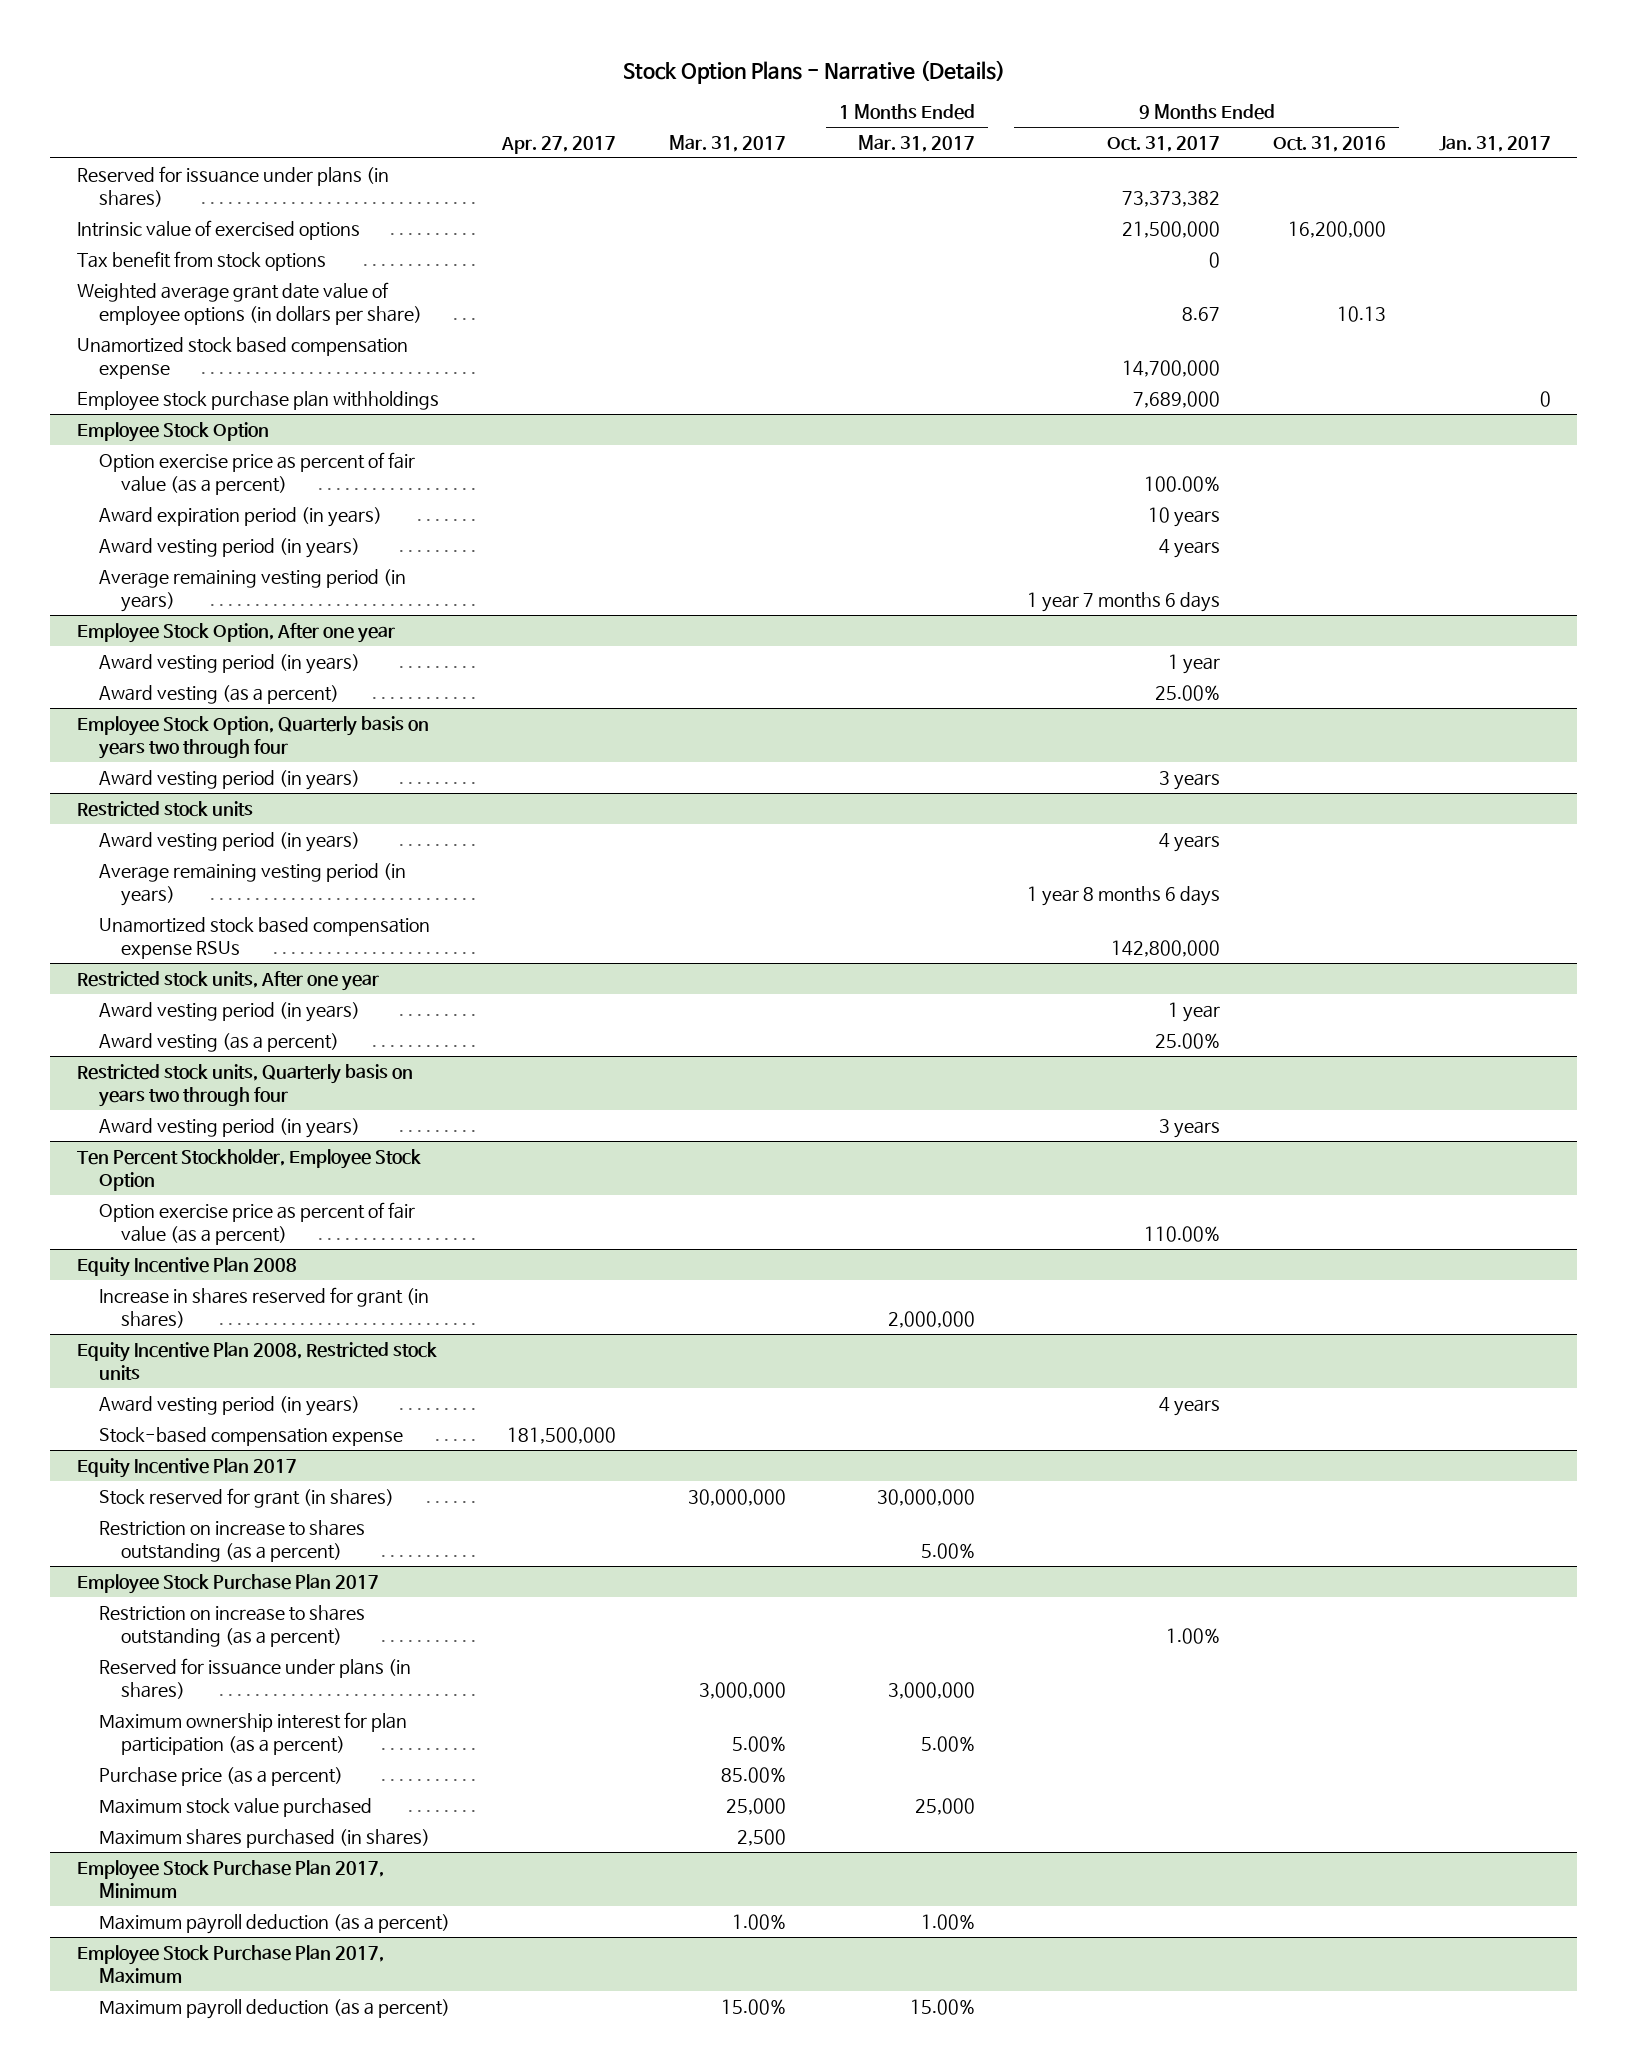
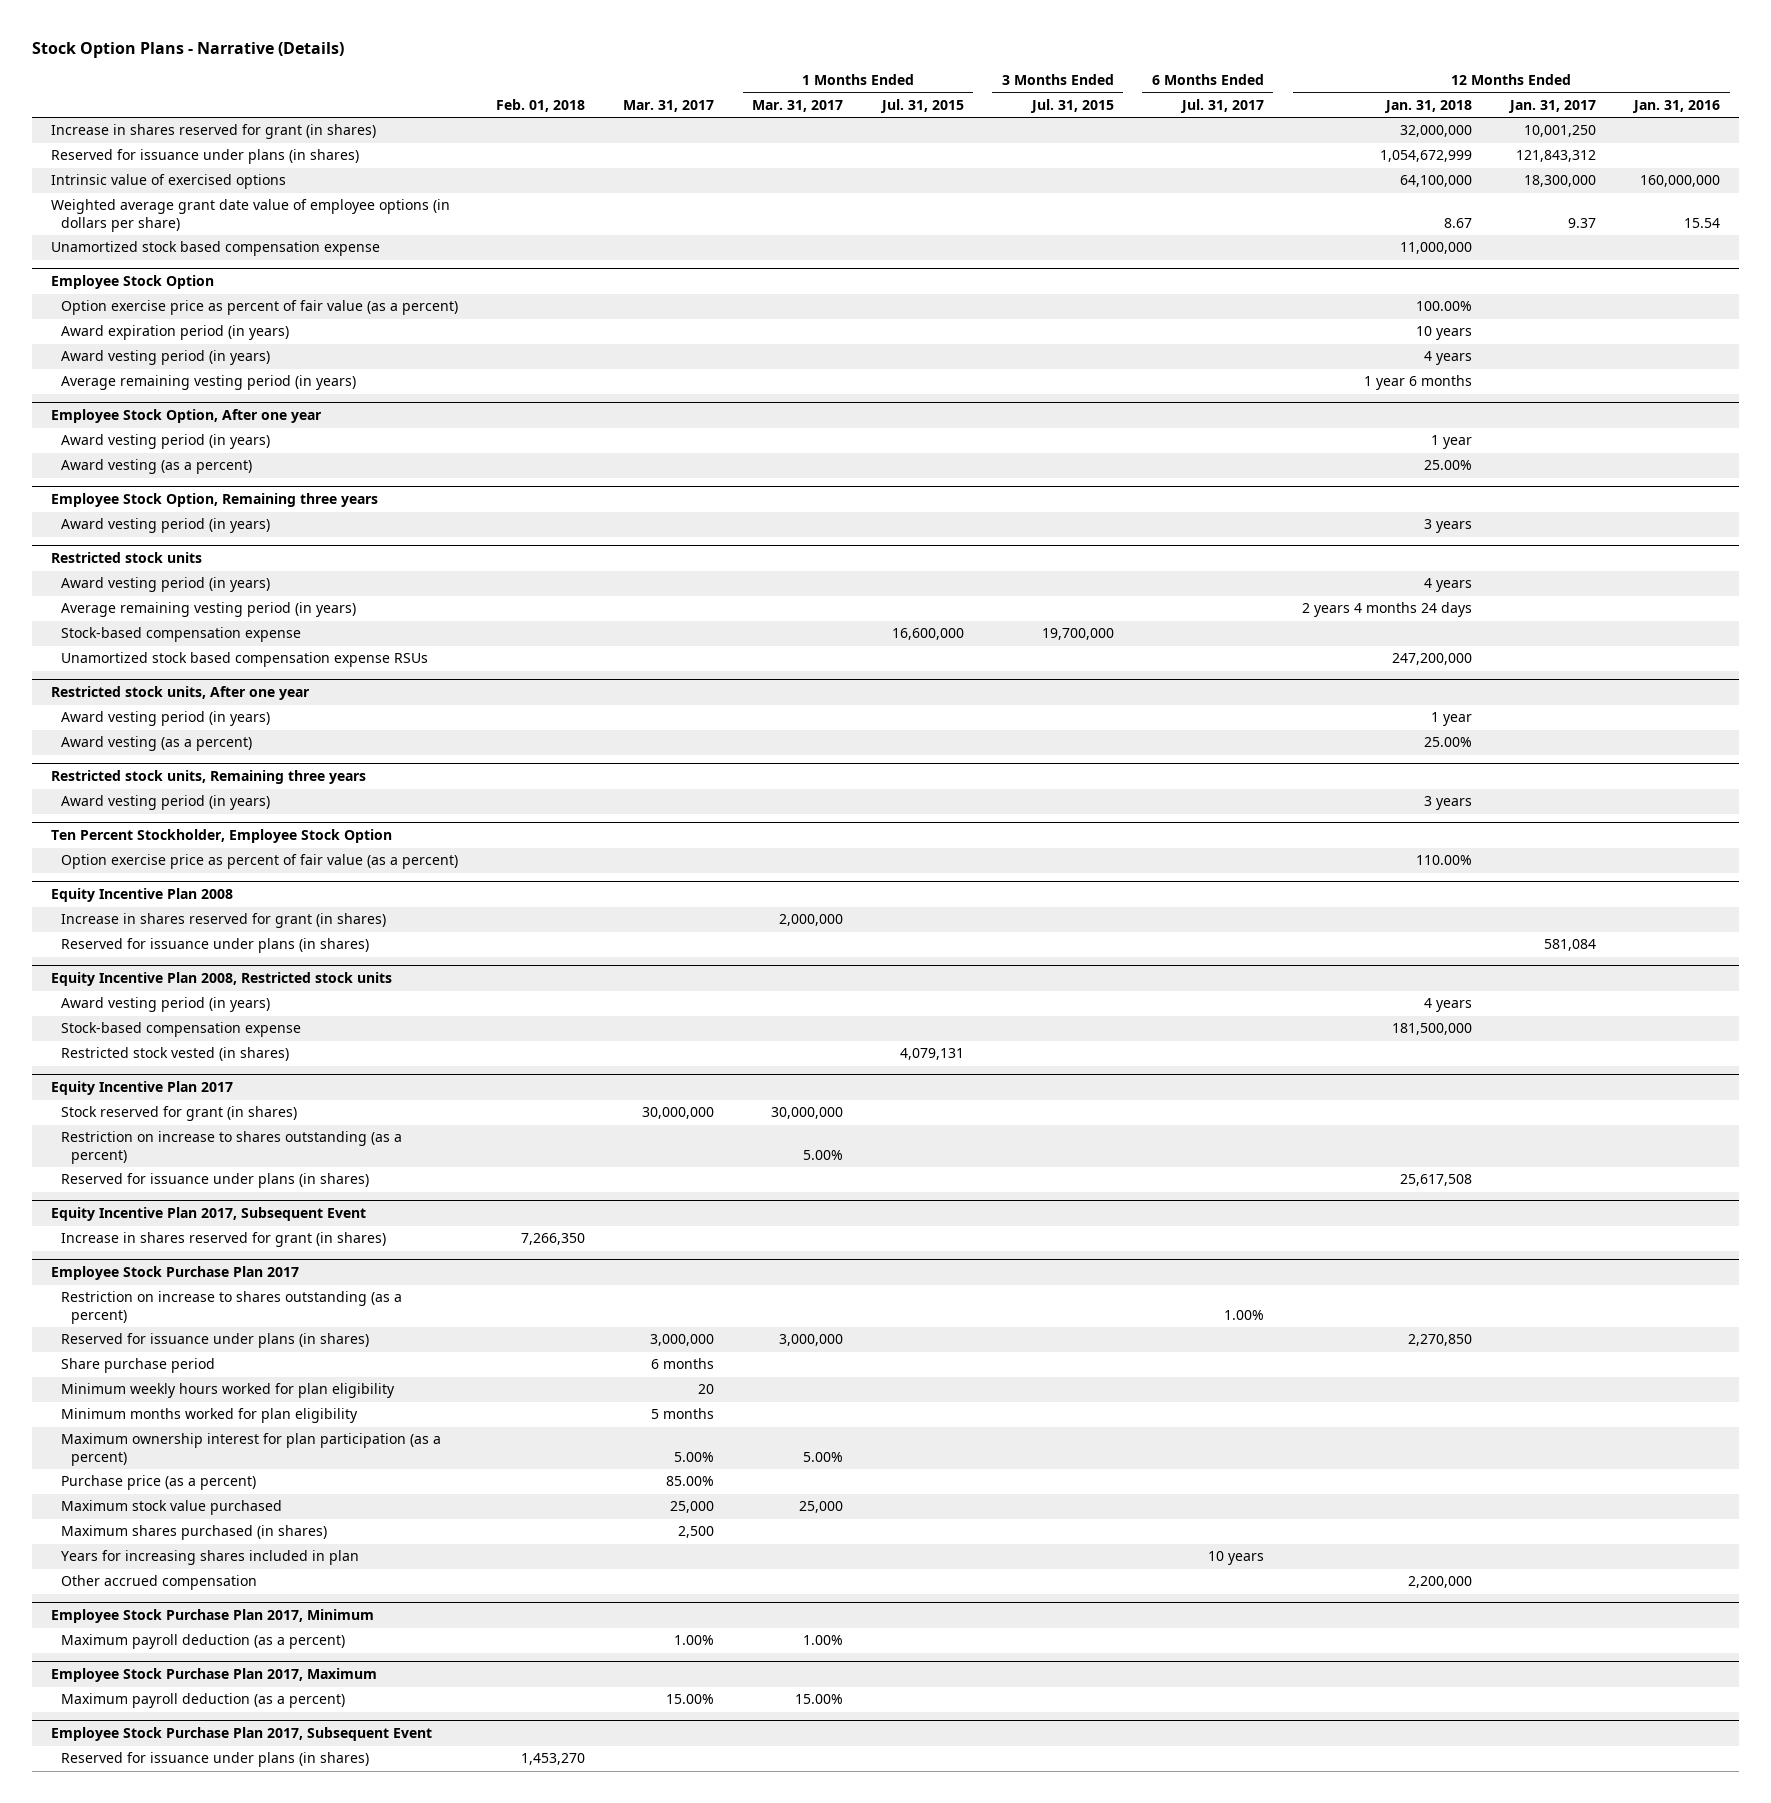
- | Apr. 27, 2017 | Mar. 31, 2017 | 1 Months Ended Mar. 31, 2017 | 9 Months Ended Oct. 31, 2017 | 9 Months Ended Oct. 31, 2016 | Jan. 31, 2017
+ | Feb. 01, 2018 | Mar. 31, 2017 | 1 Months Ended Mar. 31, 2017 | 1 Months Ended Jul. 31, 2015 | 3 Months Ended Jul. 31, 2015 | 6 Months Ended Jul. 31, 2017 | 12 Months Ended Jan. 31, 2018 | 12 Months Ended Jan. 31, 2017 | 12 Months Ended Jan. 31, 2016
+ Increase in shares reserved for grant (in shares) | | | | | | | 32,000,000 | 10,001,250 |
- Tax benefit from stock options | | | | 0 | |
- Employee stock purchase plan withholdings | | | | 7,689,000 | | 0
- Employee Stock Option, Quarterly basis on years two through four
- Award vesting period (in years) | | | | 3 years | |
+ Employee Stock Option, Remaining three years
+ Award vesting period (in years) | | | | | | | 3 years | |
@ Restricted stock units
+ Stock-based compensation expense | | | | 16,600,000 | 19,700,000 | | | |
- Restricted stock units, Quarterly basis on years two through four
- Award vesting period (in years) | | | | 3 years | |
+ Restricted stock units, Remaining three years
+ Award vesting period (in years) | | | | | | | 3 years | |
@ Equity Incentive Plan 2008
+ Reserved for issuance under plans (in shares) | | | | | | | | 581,084 |
@ Equity Incentive Plan 2008, Restricted stock units
+ Restricted stock vested (in shares) | | | | 4,079,131 | | | | |
@ Equity Incentive Plan 2017
+ Reserved for issuance under plans (in shares) | | | | | | | 25,617,508 | |
+ Equity Incentive Plan 2017, Subsequent Event
+ Increase in shares reserved for grant (in shares) | 7,266,350 | | | | | | | |
@ Employee Stock Purchase Plan 2017
+ Share purchase period | | 6 months | | | | | | |
+ Minimum weekly hours worked for plan eligibility | | 20 | | | | | | |
+ Minimum months worked for plan eligibility | | 5 months | | | | | | |
+ Years for increasing shares included in plan | | | | | | 10 years | | |
+ Other accrued compensation | | | | | | | 2,200,000 | |
+ Employee Stock Purchase Plan 2017, Subsequent Event
+ Reserved for issuance under plans (in shares) | 1,453,270 | | | | | | | |

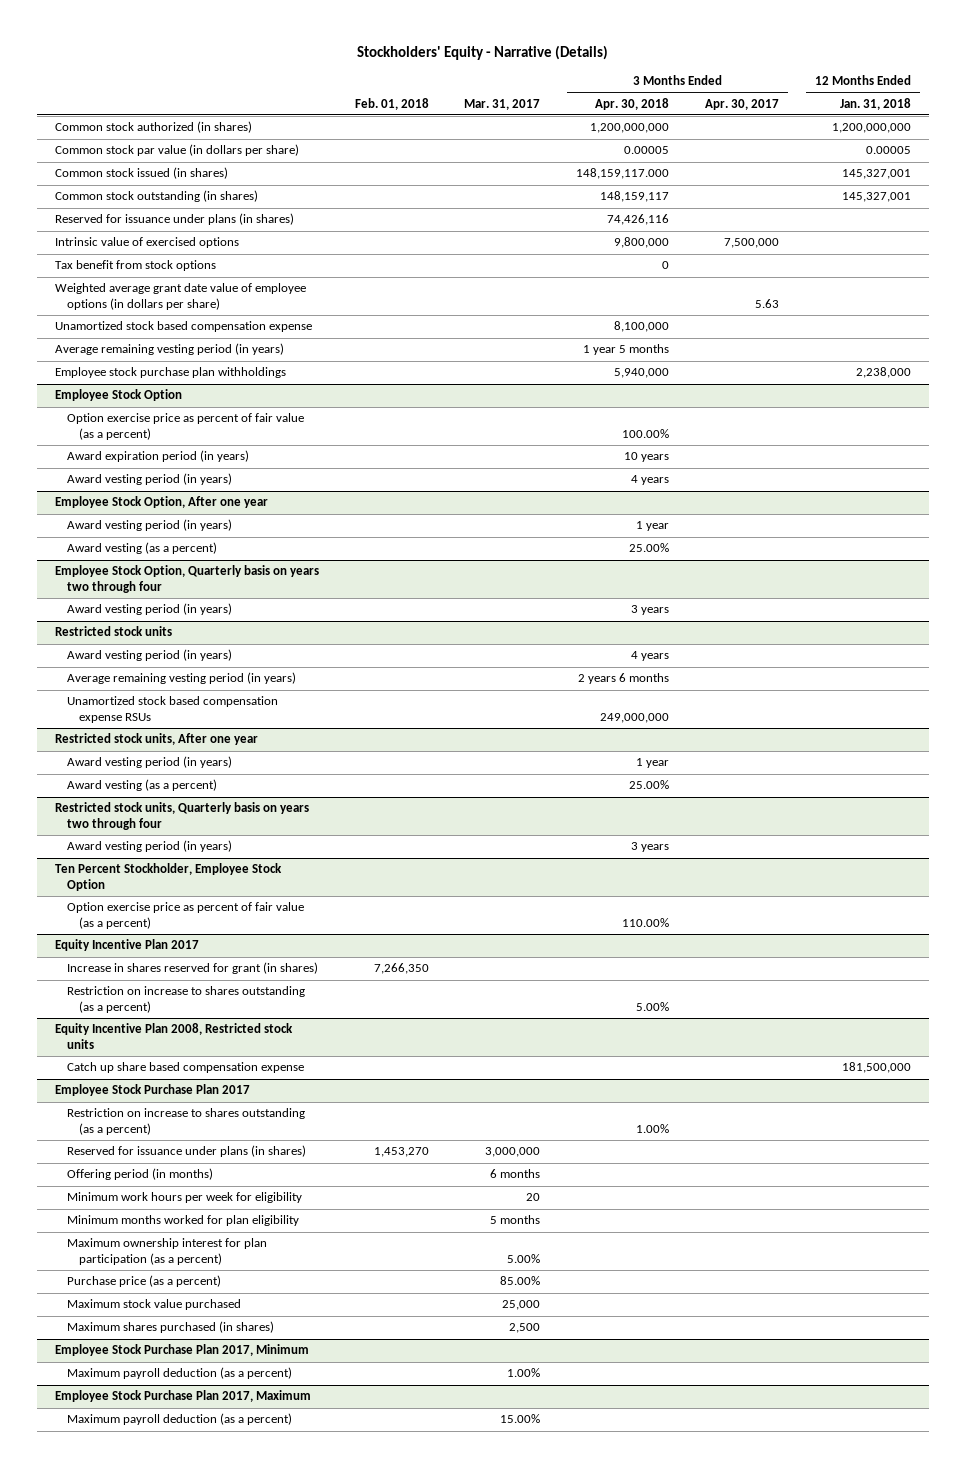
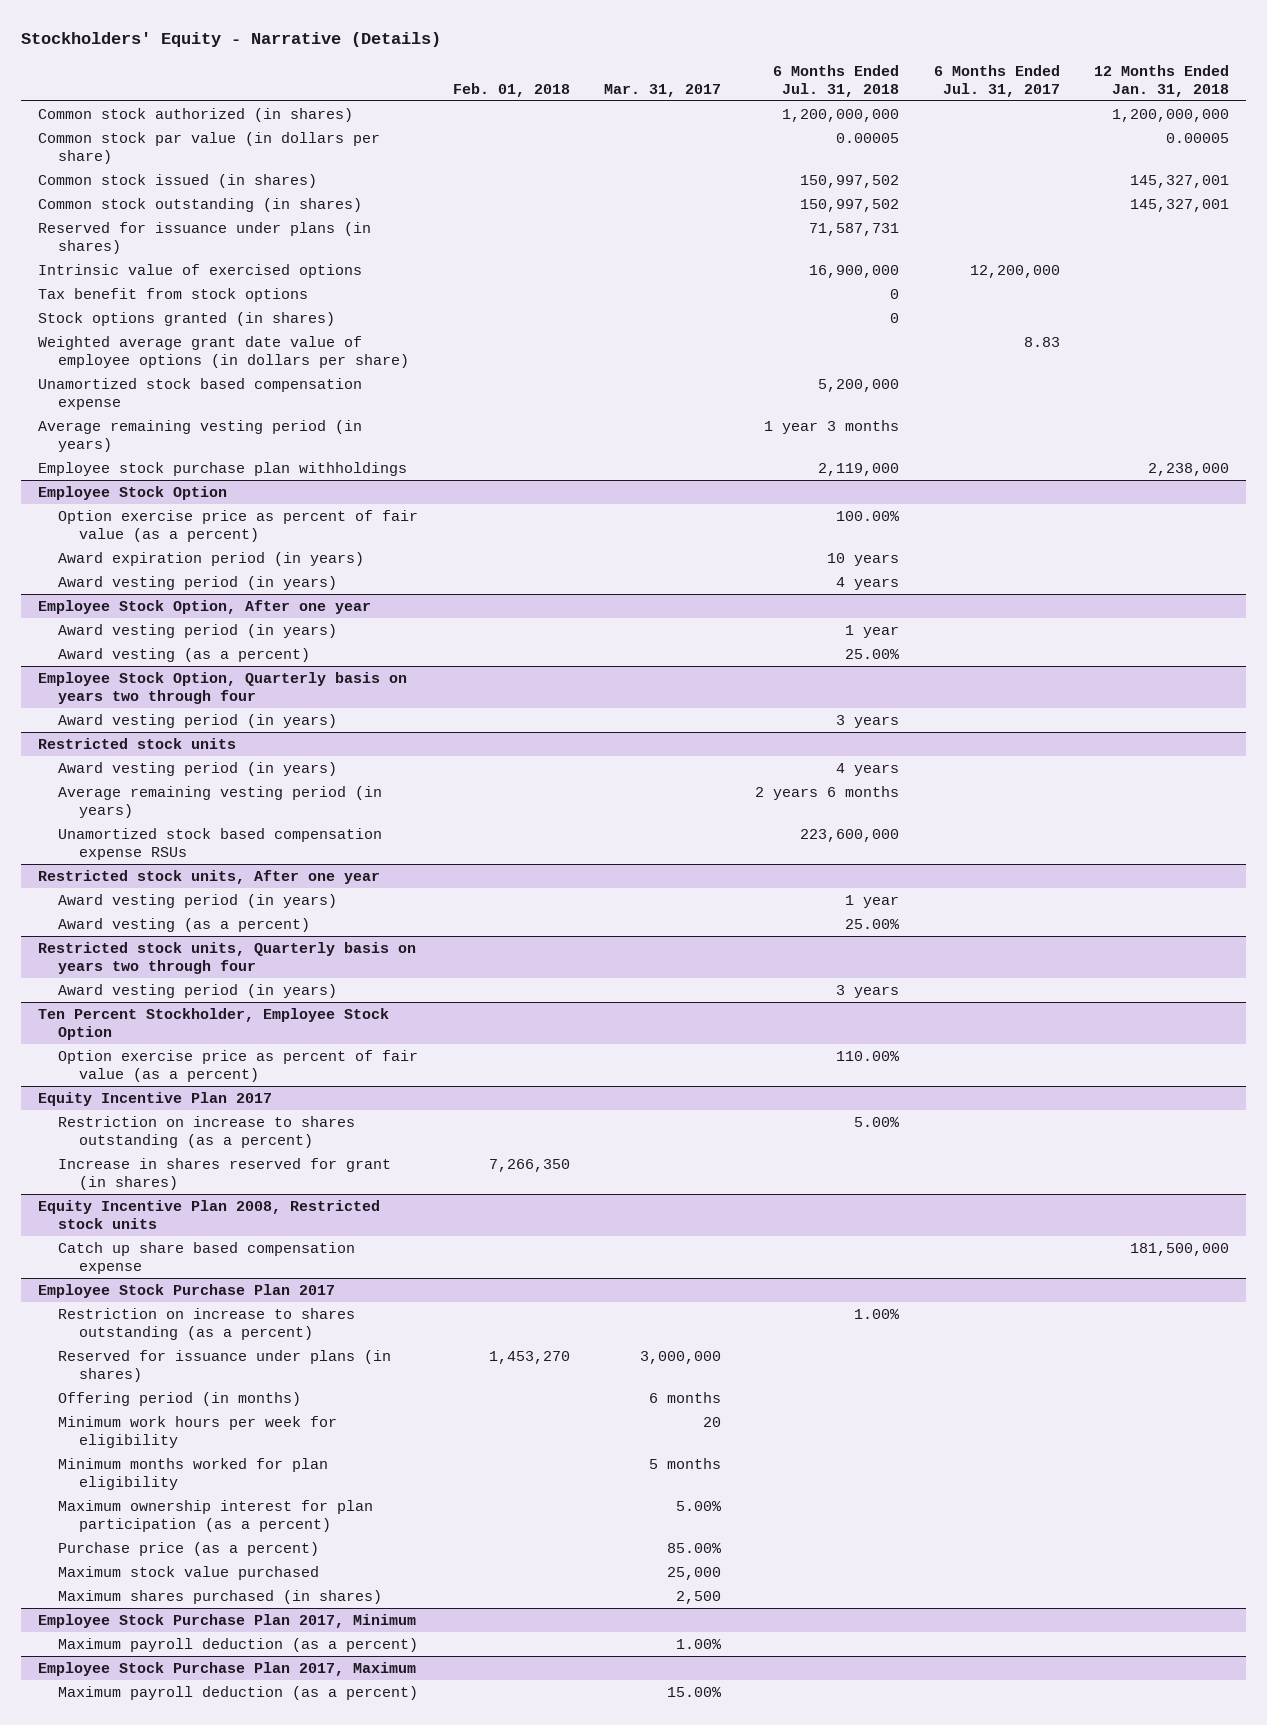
- | Feb. 01, 2018 | Mar. 31, 2017 | 3 Months Ended Apr. 30, 2018 | 3 Months Ended Apr. 30, 2017 | 12 Months Ended Jan. 31, 2018
+ | Feb. 01, 2018 | Mar. 31, 2017 | 6 Months Ended Jul. 31, 2018 | 6 Months Ended Jul. 31, 2017 | 12 Months Ended Jan. 31, 2018
+ Stock options granted (in shares) | | | 0 | |
@ Equity Incentive Plan 2017
moved down: Increase in shares reserved for grant (in shares) | 7,266,350 | | | |

